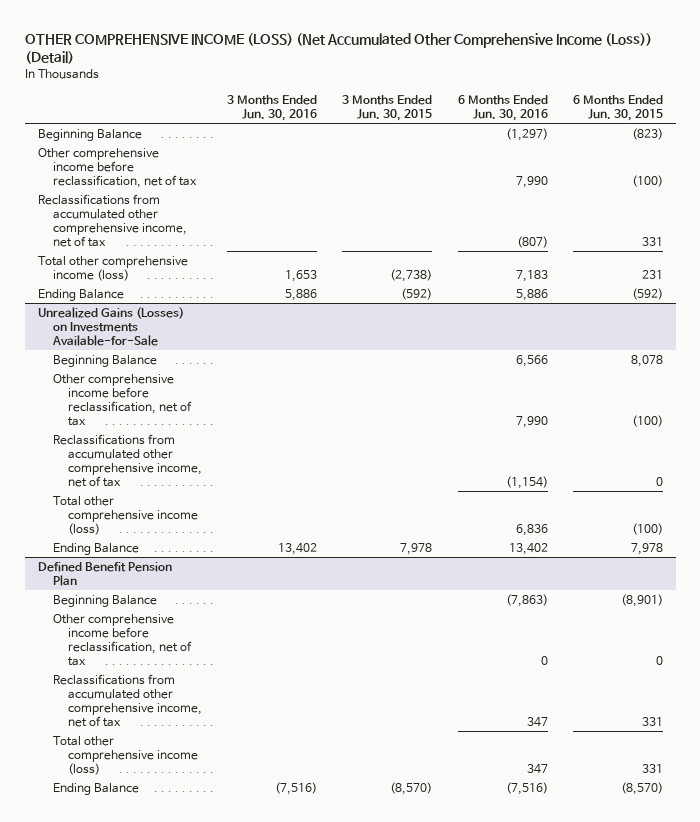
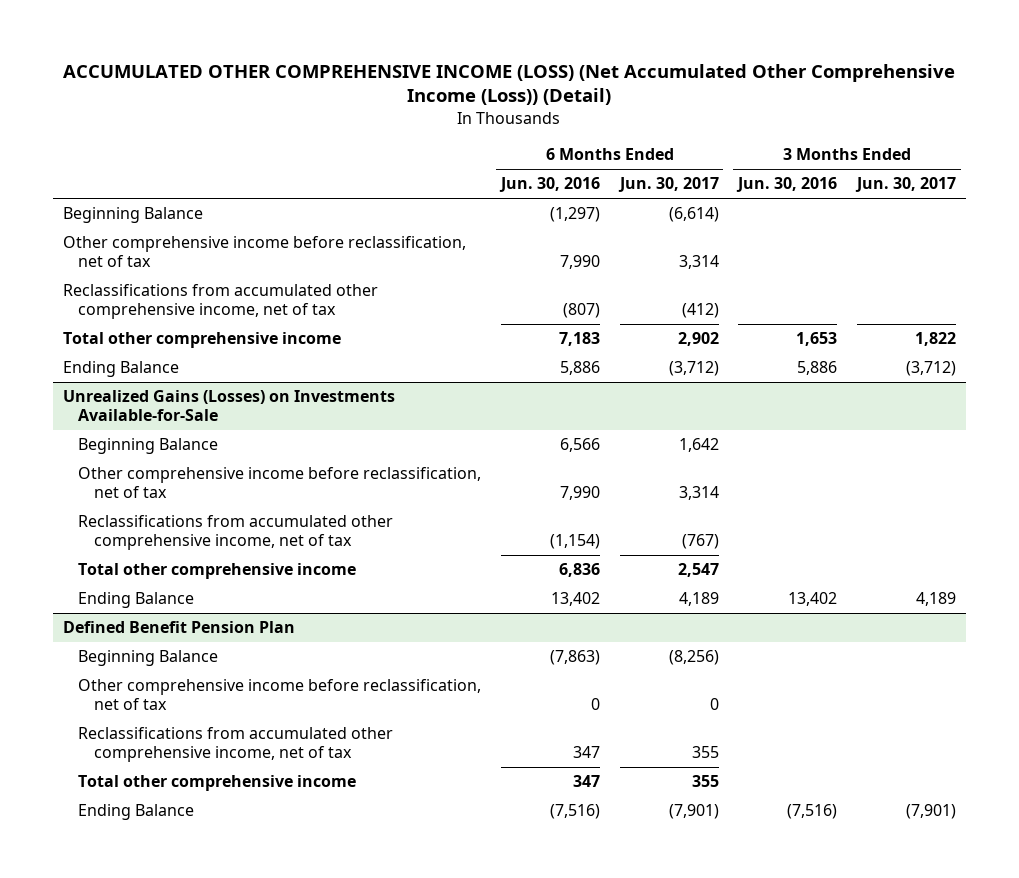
- OTHER COMPREHENSIVE INCOME (LOSS) (Net Accumulated Other Comprehensive Income (Loss)) (Detail)
+ ACCUMULATED OTHER COMPREHENSIVE INCOME (LOSS) (Net Accumulated Other Comprehensive Income (Loss)) (Detail)
- | 3 Months Ended Jun. 30, 2016 | 3 Months Ended Jun. 30, 2015 | 6 Months Ended Jun. 30, 2016 | 6 Months Ended Jun. 30, 2015
+ | 6 Months Ended Jun. 30, 2016 | 6 Months Ended Jun. 30, 2017 | 3 Months Ended Jun. 30, 2016 | 3 Months Ended Jun. 30, 2017
- Total other comprehensive income (loss) | 1,653 | (2,738) | 7,183 | 231
+ Total other comprehensive income | 7,183 | 2,902 | 1,653 | 1,822
@ Unrealized Gains (Losses) on Investments Available-for-Sale
- Total other comprehensive income (loss) | | | 6,836 | (100)
+ Total other comprehensive income | 6,836 | 2,547 | |
@ Defined Benefit Pension Plan
- Total other comprehensive income (loss) | | | 347 | 331
+ Total other comprehensive income | 347 | 355 | |

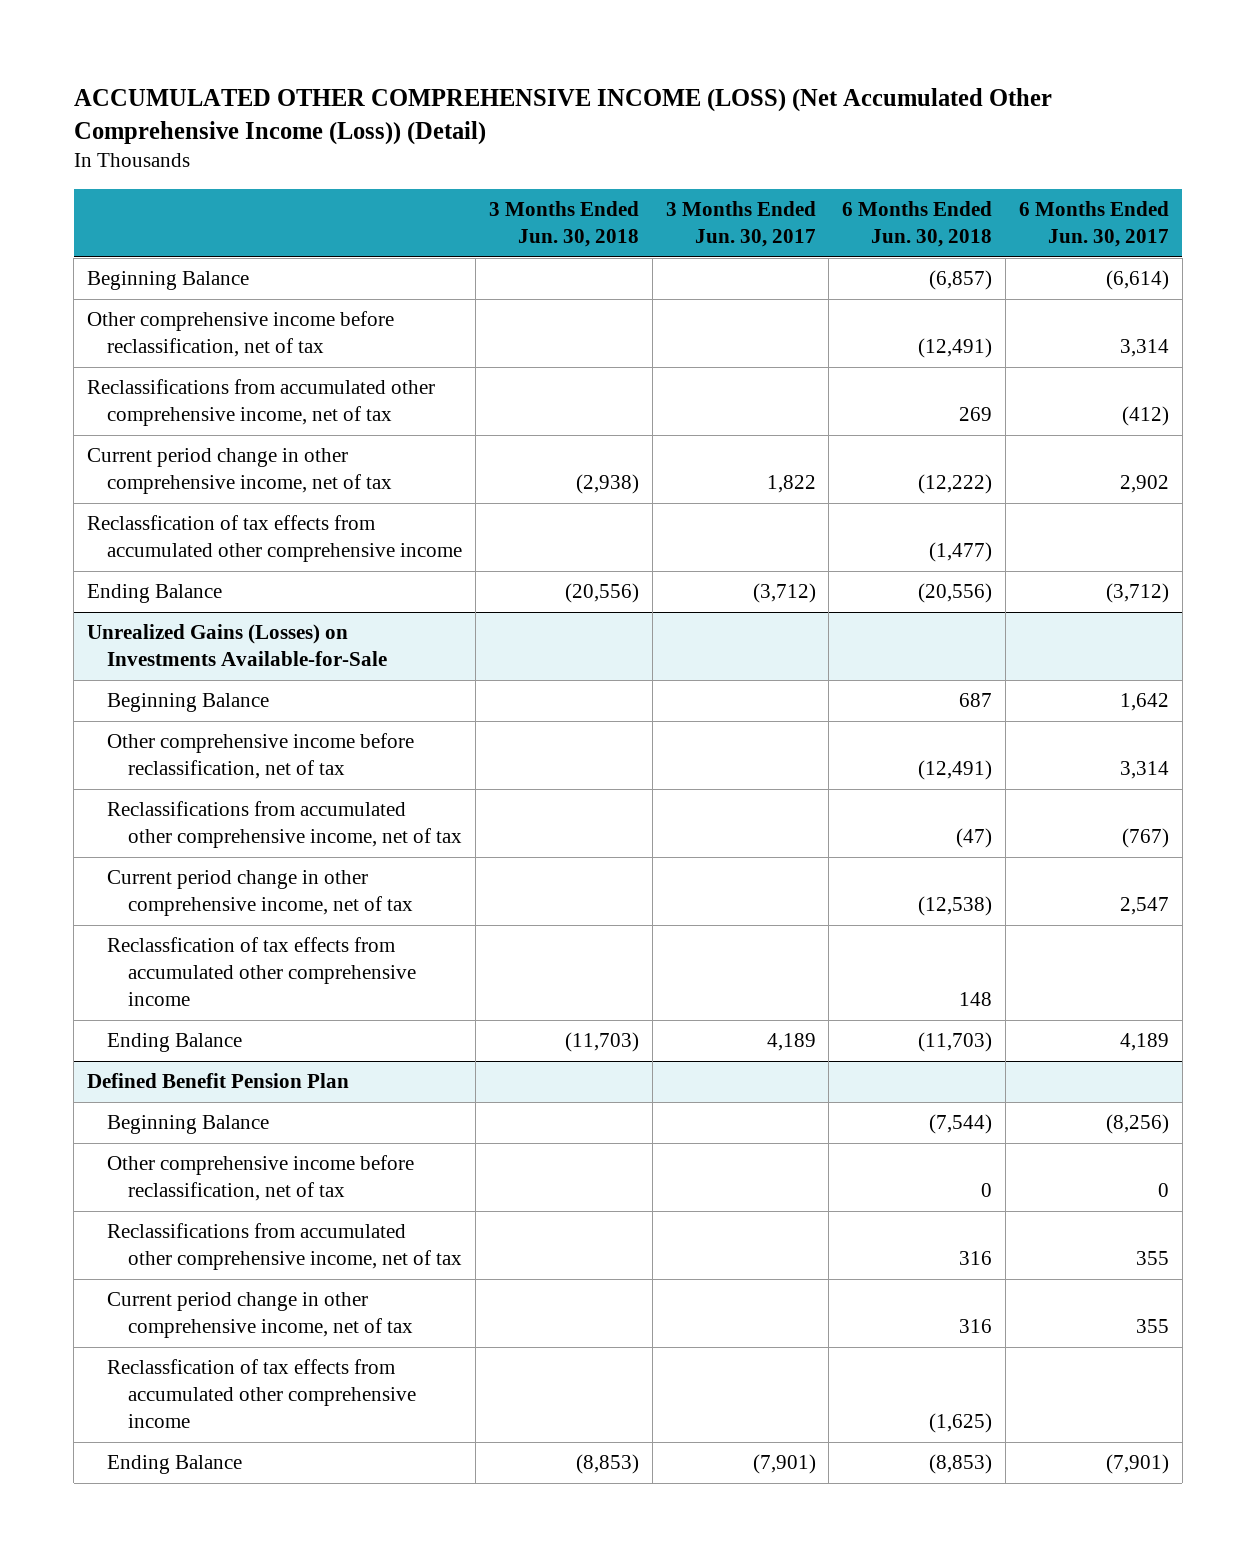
- | 6 Months Ended Jun. 30, 2016 | 6 Months Ended Jun. 30, 2017 | 3 Months Ended Jun. 30, 2016 | 3 Months Ended Jun. 30, 2017
+ | 3 Months Ended Jun. 30, 2018 | 3 Months Ended Jun. 30, 2017 | 6 Months Ended Jun. 30, 2018 | 6 Months Ended Jun. 30, 2017
- Total other comprehensive income | 7,183 | 2,902 | 1,653 | 1,822
+ Current period change in other comprehensive income, net of tax | (2,938) | 1,822 | (12,222) | 2,902
+ Reclassfication of tax effects from accumulated other comprehensive income | | | (1,477) |
@ Unrealized Gains (Losses) on Investments Available-for-Sale
- Total other comprehensive income | 6,836 | 2,547 | |
+ Current period change in other comprehensive income, net of tax | | | (12,538) | 2,547
+ Reclassfication of tax effects from accumulated other comprehensive income | | | 148 |
@ Defined Benefit Pension Plan
- Total other comprehensive income | 347 | 355 | |
+ Current period change in other comprehensive income, net of tax | | | 316 | 355
+ Reclassfication of tax effects from accumulated other comprehensive income | | | (1,625) |

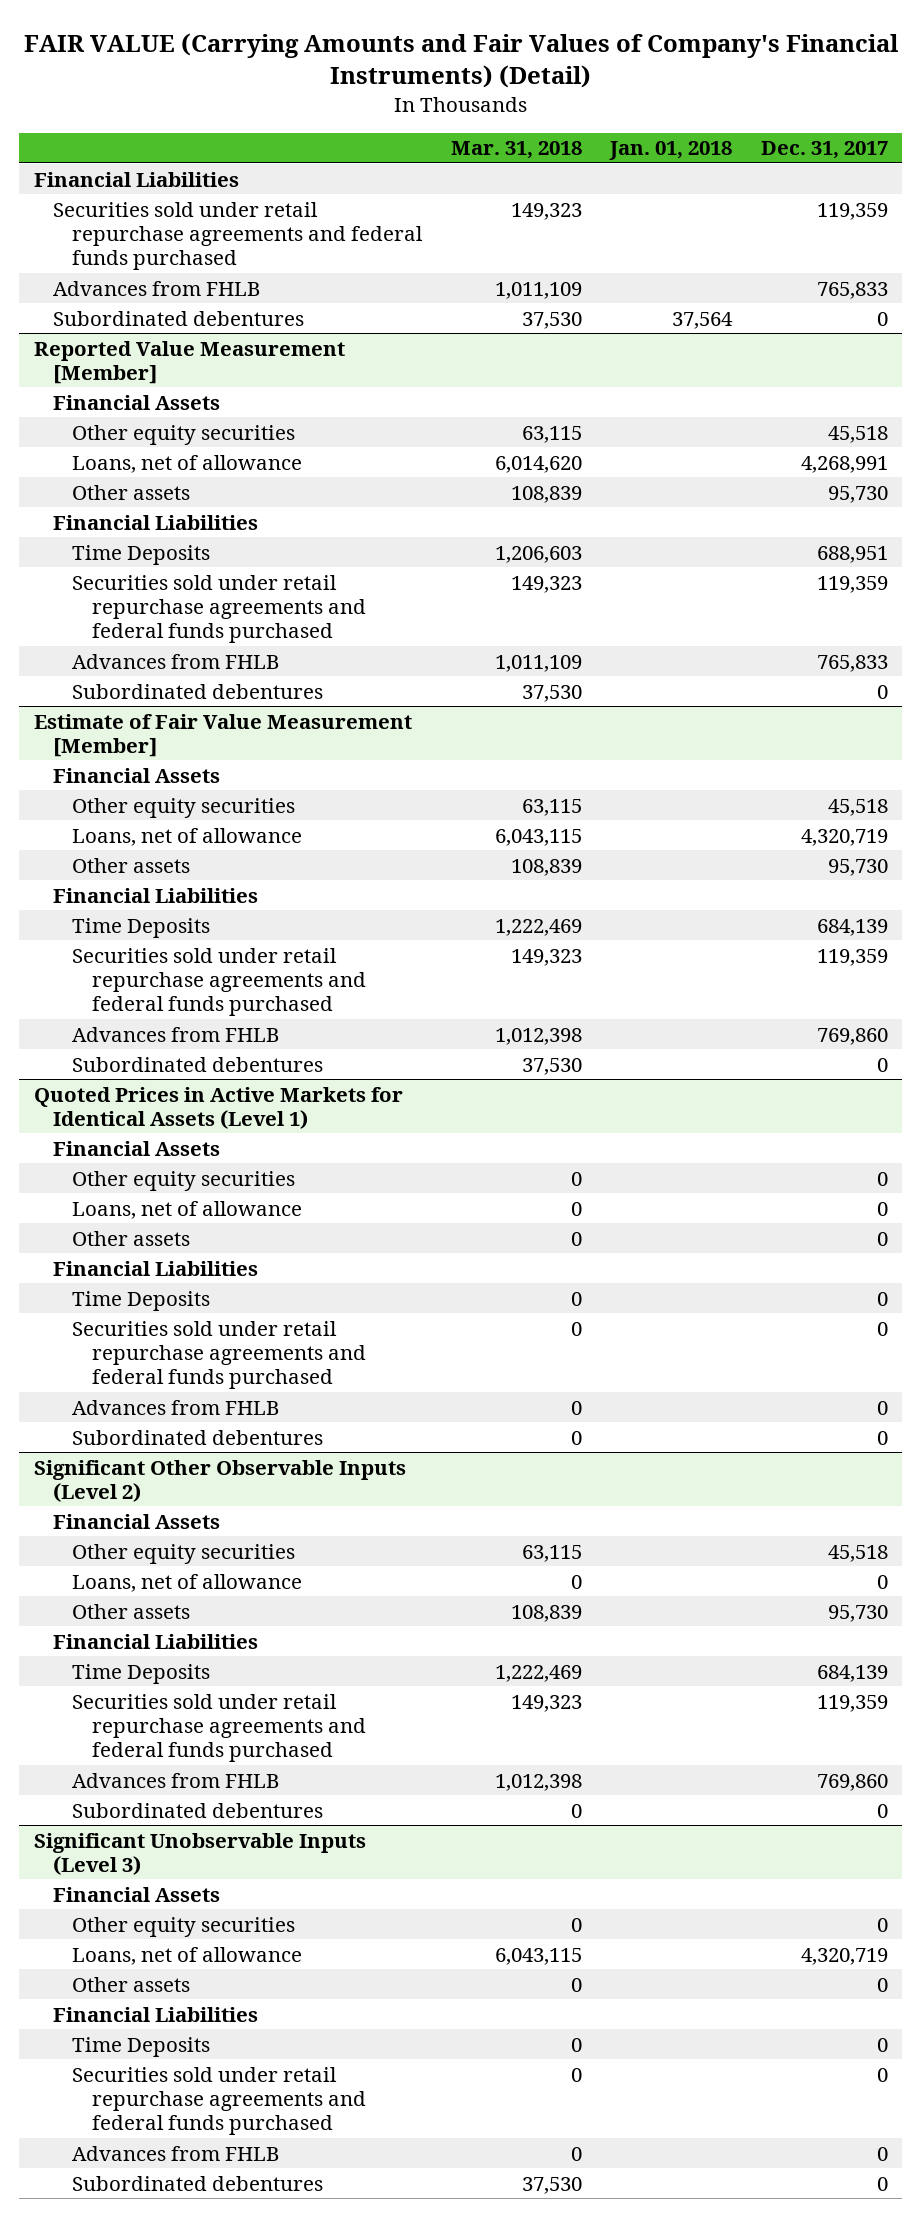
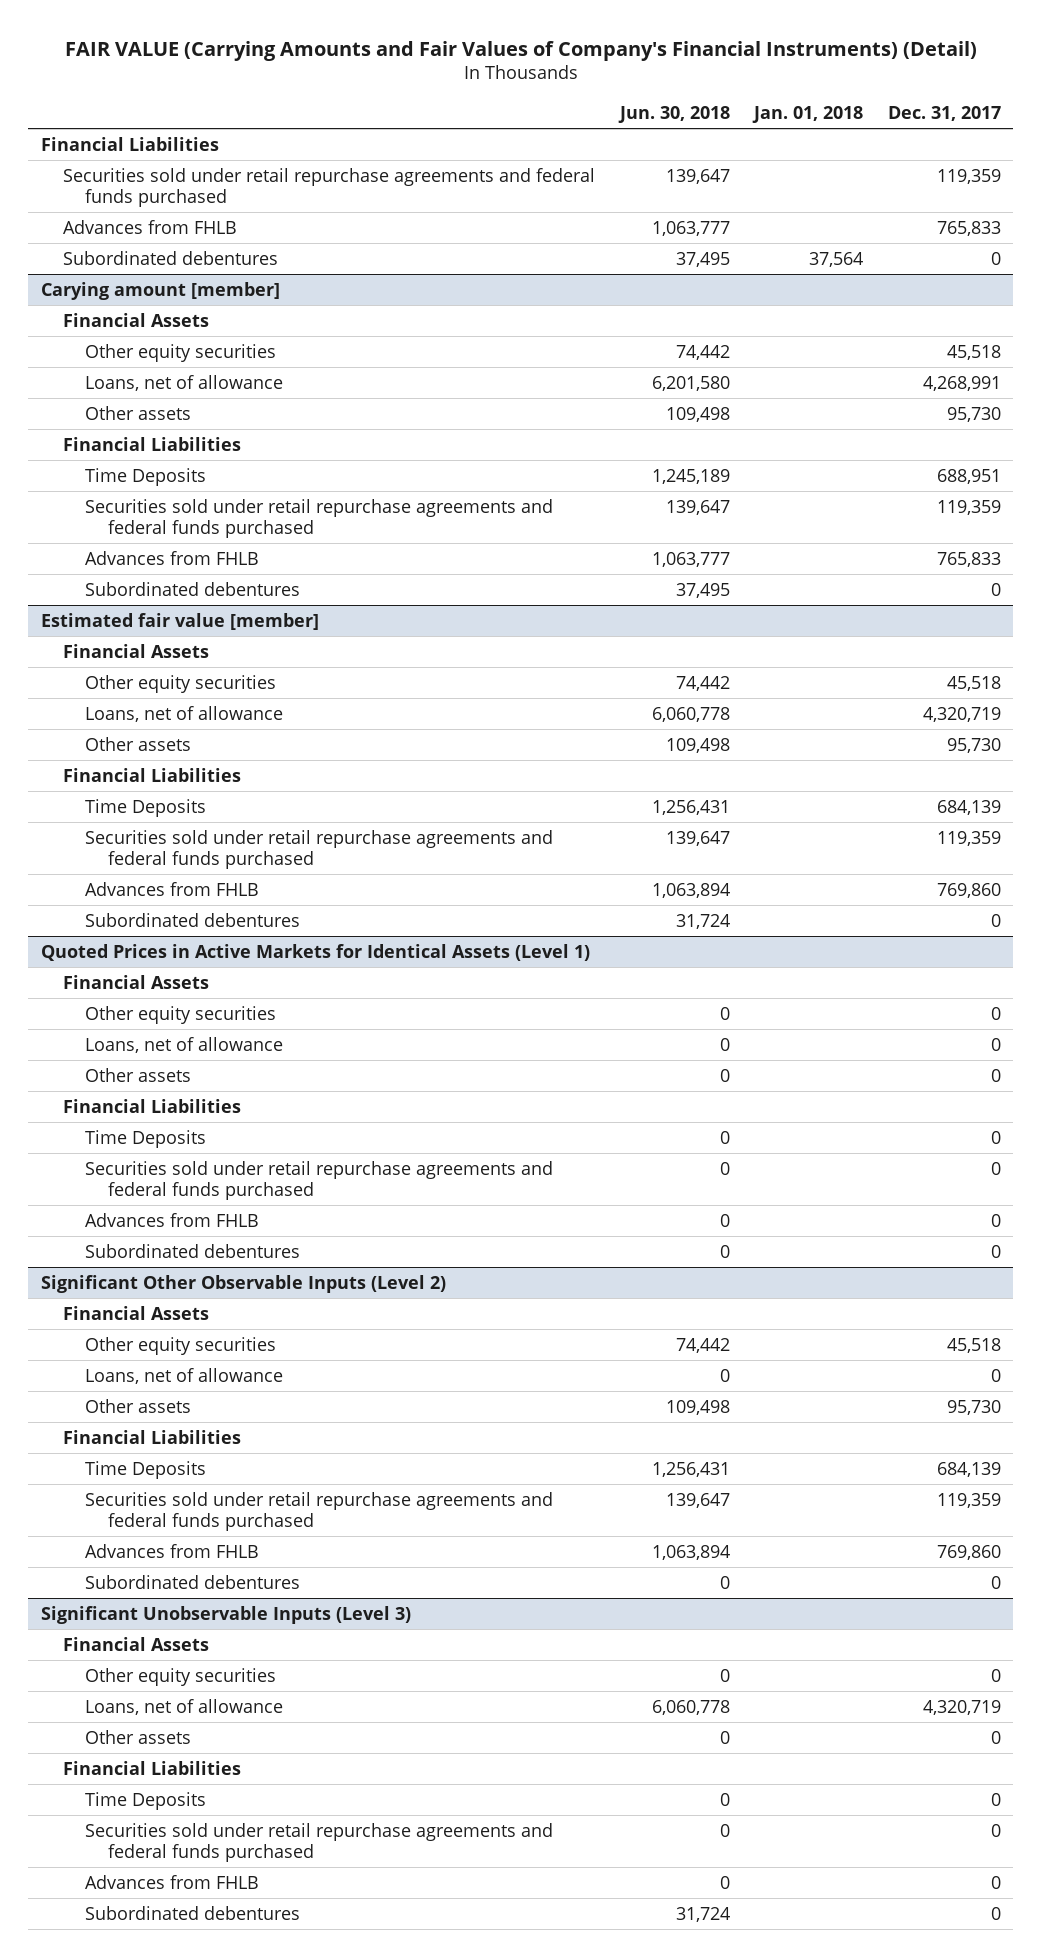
- | Mar. 31, 2018 | Jan. 01, 2018 | Dec. 31, 2017
+ | Jun. 30, 2018 | Jan. 01, 2018 | Dec. 31, 2017
- Reported Value Measurement [Member]
+ Carying amount [member]
- Estimate of Fair Value Measurement [Member]
+ Estimated fair value [member]

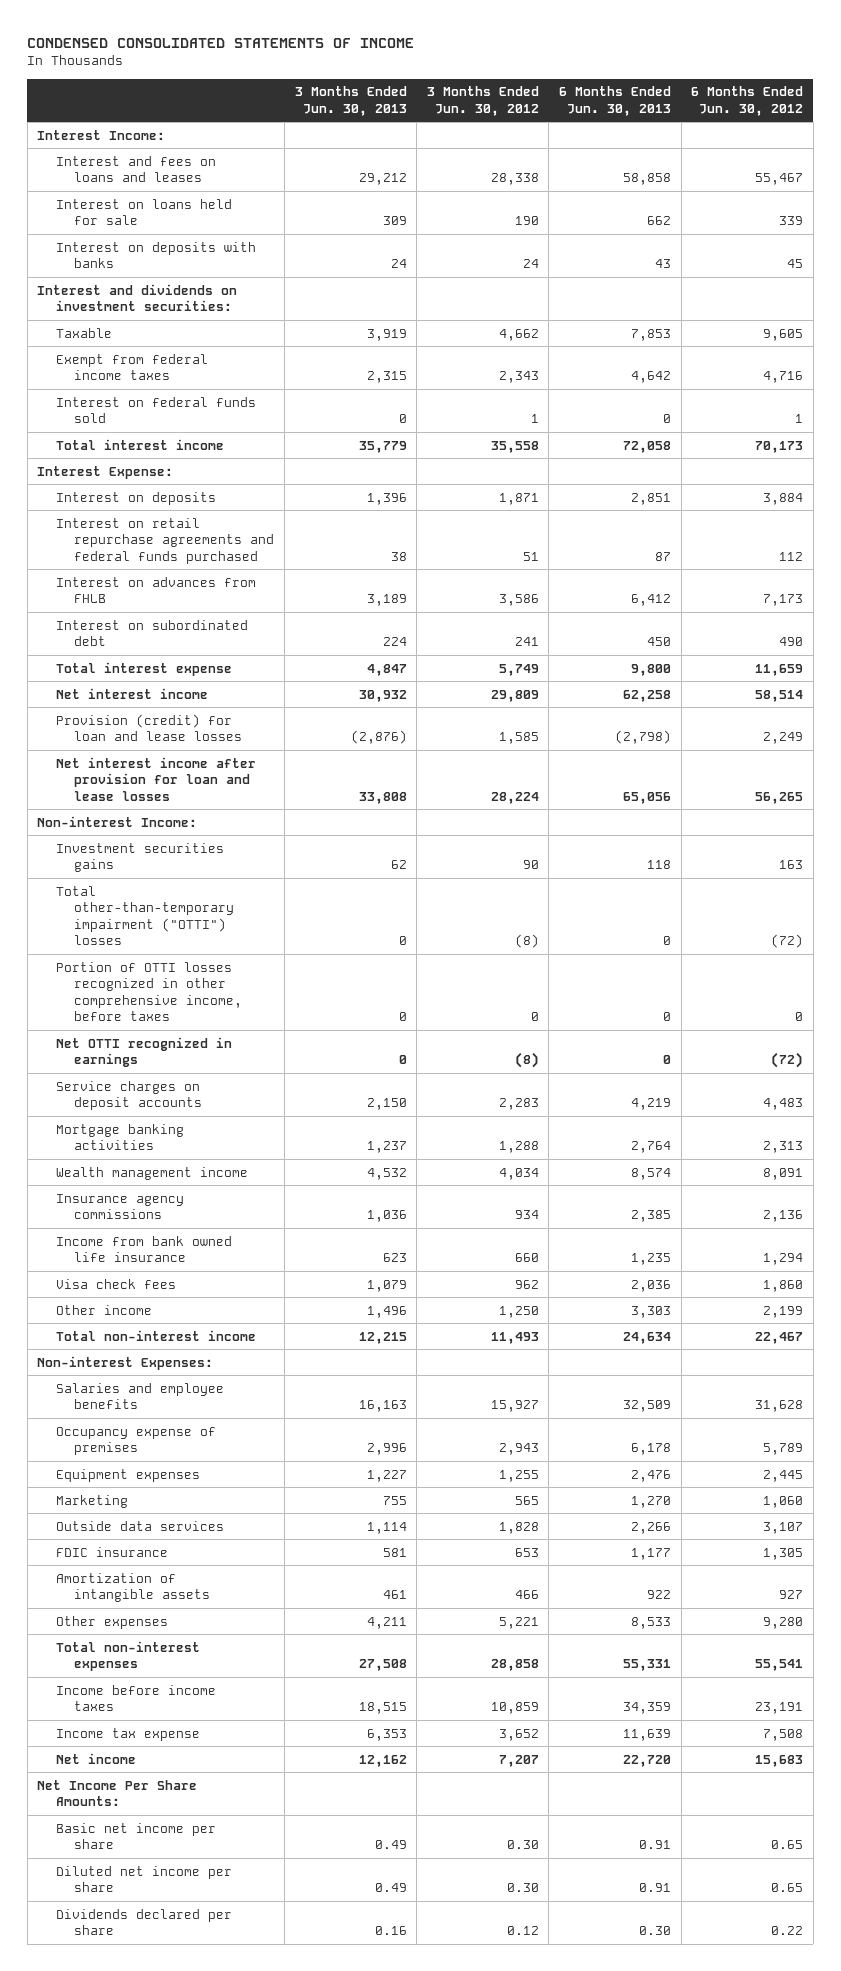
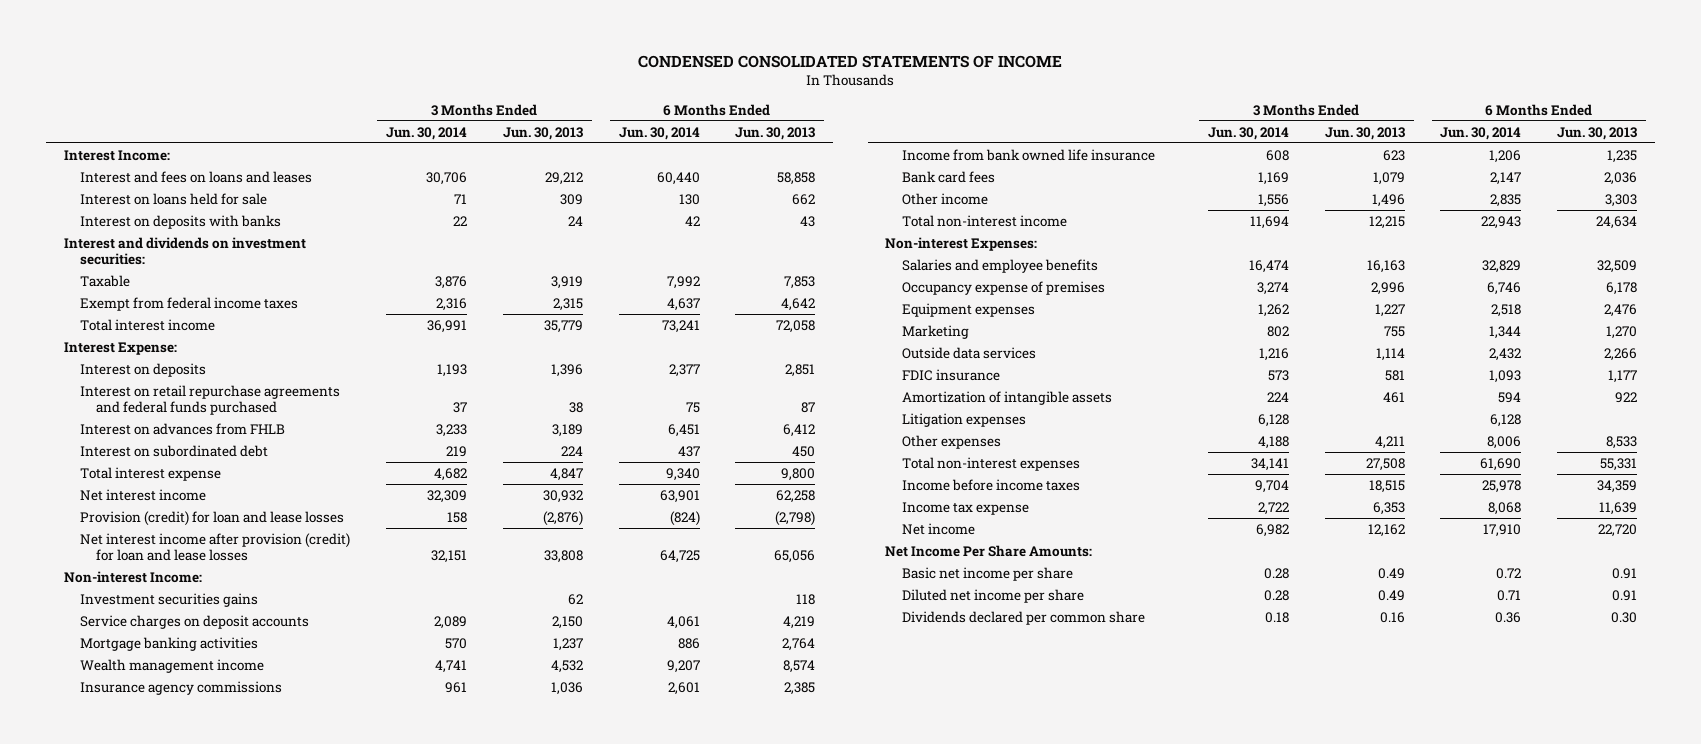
- | 3 Months Ended Jun. 30, 2013 | 3 Months Ended Jun. 30, 2012 | 6 Months Ended Jun. 30, 2013 | 6 Months Ended Jun. 30, 2012
+ | 3 Months Ended Jun. 30, 2014 | 3 Months Ended Jun. 30, 2013 | 6 Months Ended Jun. 30, 2014 | 6 Months Ended Jun. 30, 2013
- Interest on federal funds sold | 0 | 1 | 0 | 1
- Net interest income after provision for loan and lease losses | 33,808 | 28,224 | 65,056 | 56,265
+ Net interest income after provision (credit) for loan and lease losses | 32,151 | 33,808 | 64,725 | 65,056
- Total other-than-temporary impairment ("OTTI") losses | 0 | (8) | 0 | (72)
- Portion of OTTI losses recognized in other comprehensive income, before taxes | 0 | 0 | 0 | 0
- Net OTTI recognized in earnings | 0 | (8) | 0 | (72)
- Visa check fees | 1,079 | 962 | 2,036 | 1,860
+ Bank card fees | 1,169 | 1,079 | 2,147 | 2,036
+ Litigation expenses | 6,128 | | 6,128 |
- Dividends declared per share | 0.16 | 0.12 | 0.30 | 0.22
+ Dividends declared per common share | 0.18 | 0.16 | 0.36 | 0.30

